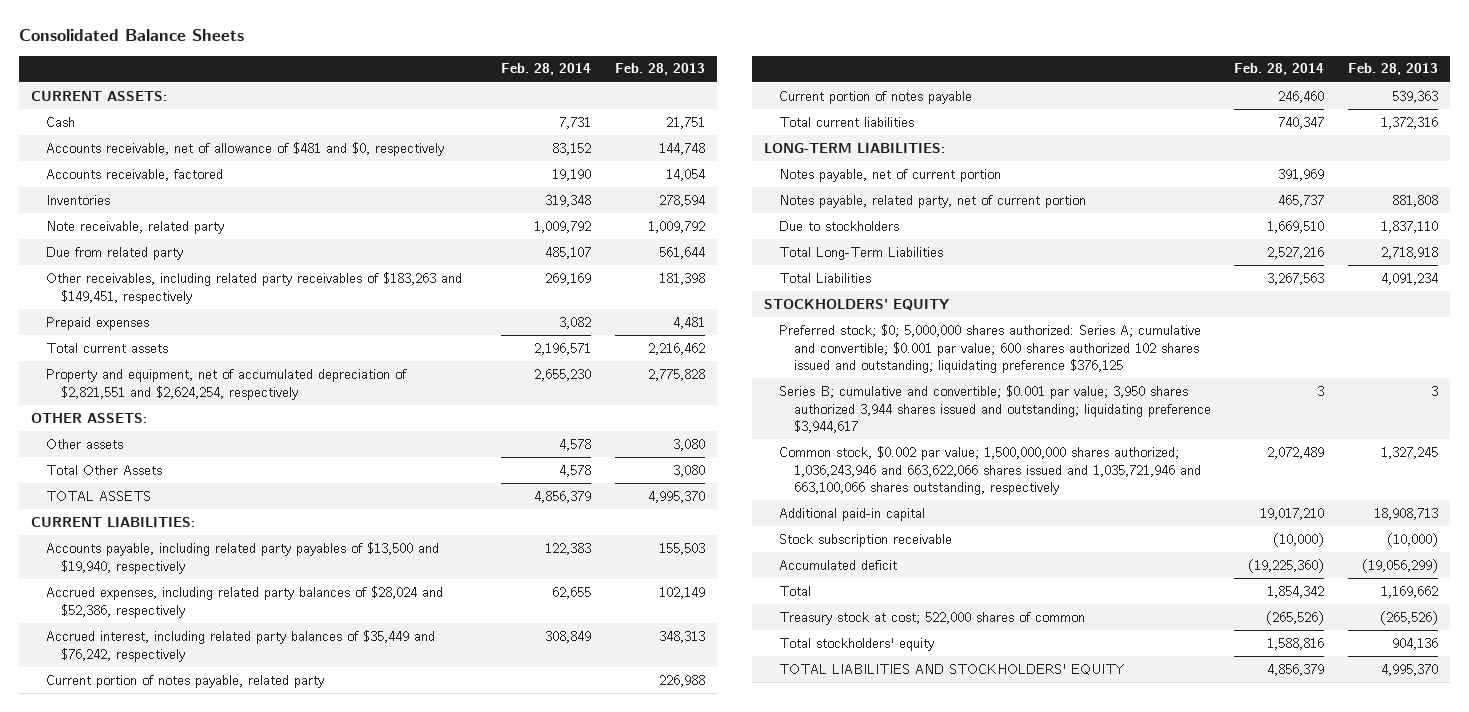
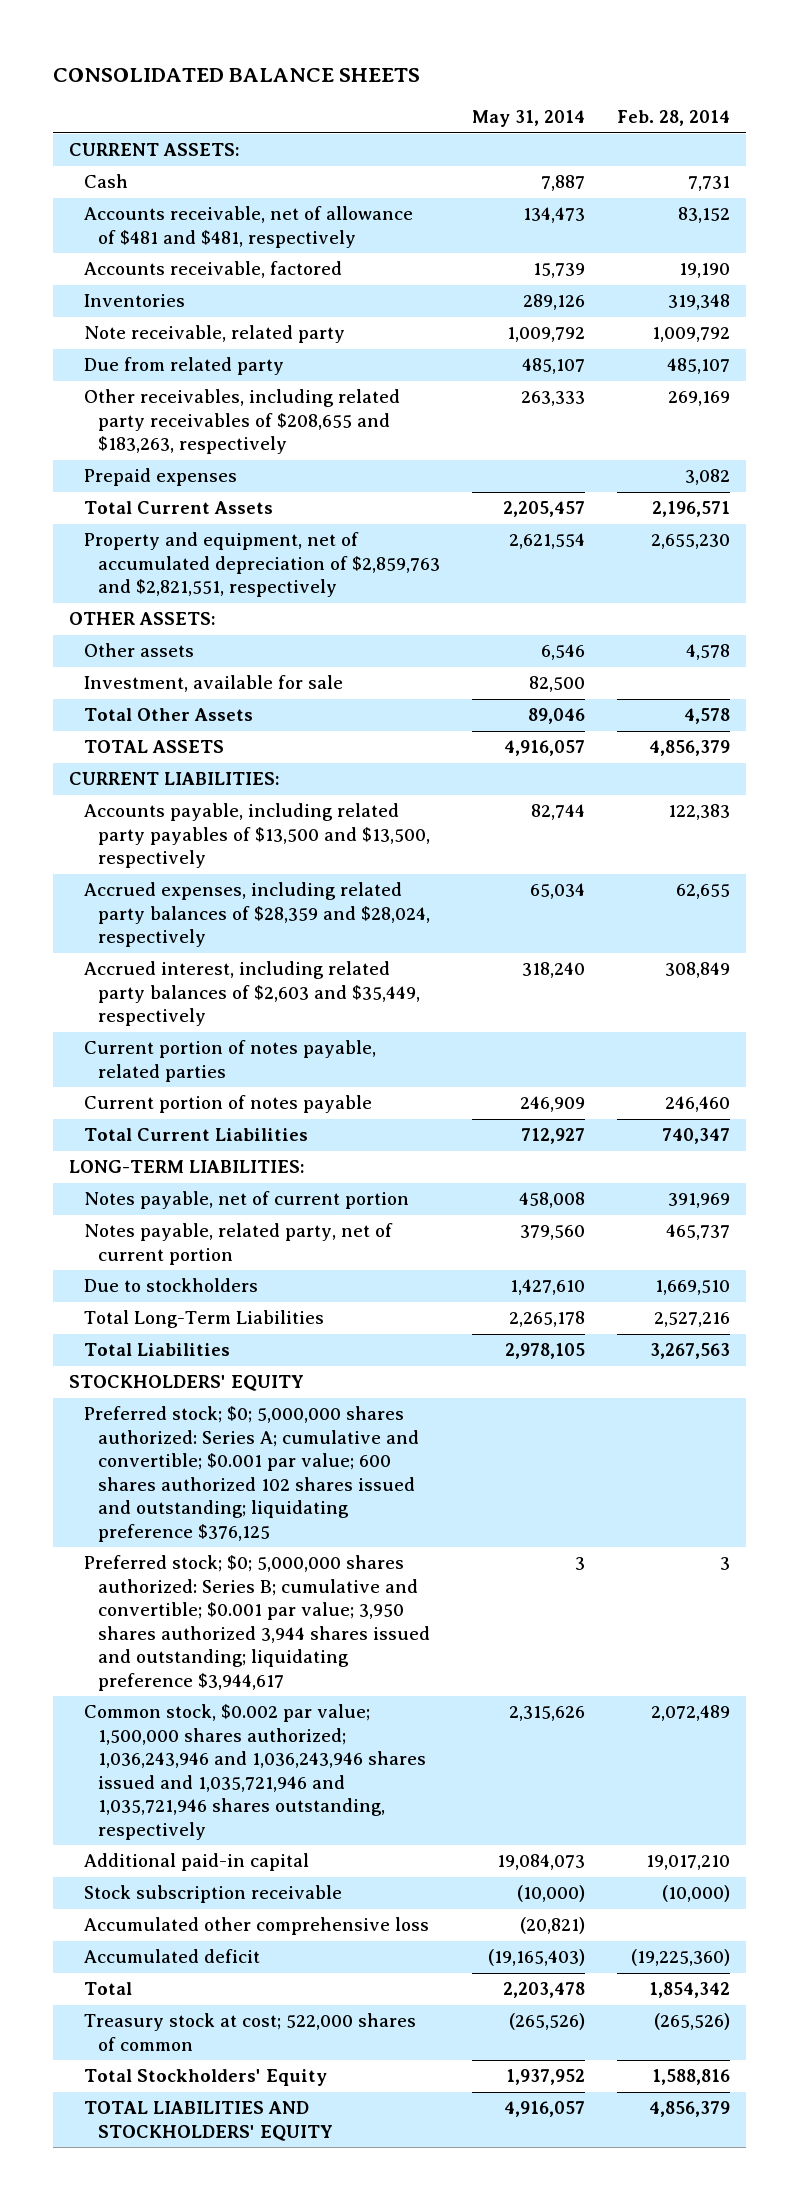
- Consolidated Balance Sheets
+ CONSOLIDATED BALANCE SHEETS
- | Feb. 28, 2014 | Feb. 28, 2013
+ | May 31, 2014 | Feb. 28, 2014
- Accounts receivable, net of allowance of $481 and $0, respectively | 83,152 | 144,748
+ Accounts receivable, net of allowance of $481 and $481, respectively | 134,473 | 83,152
- Other receivables, including related party receivables of $183,263 and $149,451, respectively | 269,169 | 181,398
+ Other receivables, including related party receivables of $208,655 and $183,263, respectively | 263,333 | 269,169
- Total current assets | 2,196,571 | 2,216,462
- Property and equipment, net of accumulated depreciation of $2,821,551 and $2,624,254, respectively | 2,655,230 | 2,775,828
+ Total Current Assets | 2,205,457 | 2,196,571
+ Property and equipment, net of accumulated depreciation of $2,859,763 and $2,821,551, respectively | 2,621,554 | 2,655,230
+ Investment, available for sale | 82,500 |
- Accounts payable, including related party payables of $13,500 and $19,940, respectively | 122,383 | 155,503
- Accrued expenses, including related party balances of $28,024 and $52,386, respectively | 62,655 | 102,149
- Accrued interest, including related party balances of $35,449 and $76,242, respectively | 308,849 | 348,313
- Current portion of notes payable, related party | | 226,988
+ Accounts payable, including related party payables of $13,500 and $13,500, respectively | 82,744 | 122,383
+ Accrued expenses, including related party balances of $28,359 and $28,024, respectively | 65,034 | 62,655
+ Accrued interest, including related party balances of $2,603 and $35,449, respectively | 318,240 | 308,849
+ Current portion of notes payable, related parties
- Total current liabilities | 740,347 | 1,372,316
+ Total Current Liabilities | 712,927 | 740,347
- Series B; cumulative and convertible; $0.001 par value; 3,950 shares authorized 3,944 shares issued and outstanding; liquidating preference $3,944,617 | 3 | 3
- Common stock, $0.002 par value; 1,500,000,000 shares authorized; 1,036,243,946 and 663,622,066 shares issued and 1,035,721,946 and 663,100,066 shares outstanding, respectively | 2,072,489 | 1,327,245
+ Preferred stock; $0; 5,000,000 shares authorized: Series B; cumulative and convertible; $0.001 par value; 3,950 shares authorized 3,944 shares issued and outstanding; liquidating preference $3,944,617 | 3 | 3
+ Common stock, $0.002 par value; 1,500,000 shares authorized; 1,036,243,946 and 1,036,243,946 shares issued and 1,035,721,946 and 1,035,721,946 shares outstanding, respectively | 2,315,626 | 2,072,489
+ Accumulated other comprehensive loss | (20,821) |
- Total stockholders' equity | 1,588,816 | 904,136
+ Total Stockholders' Equity | 1,937,952 | 1,588,816

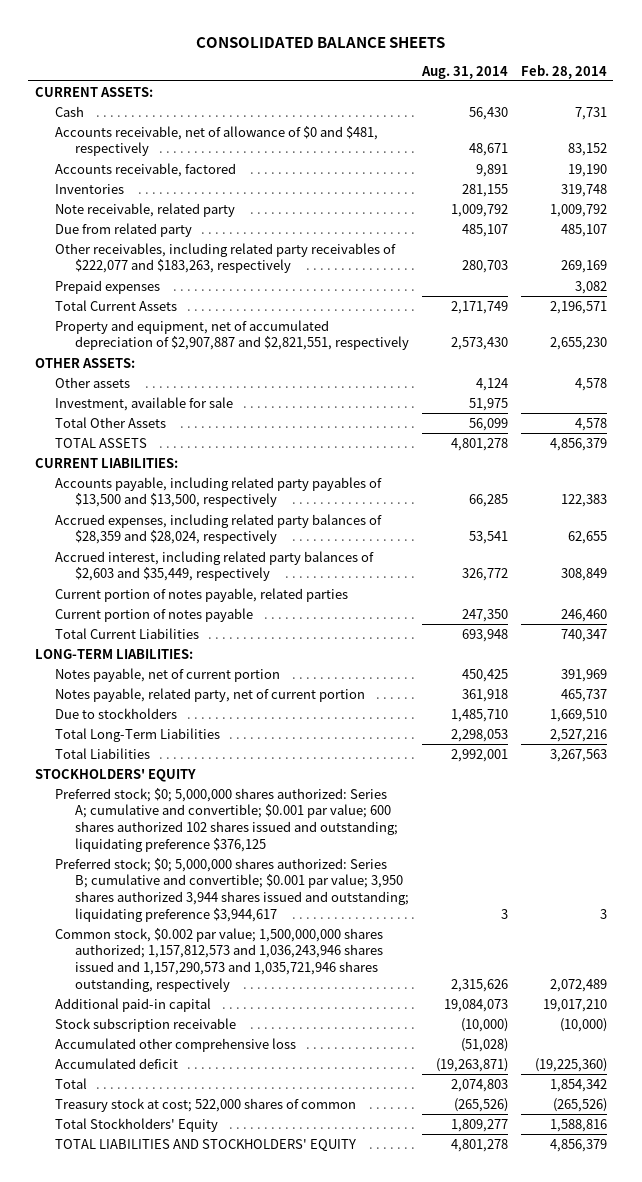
- | May 31, 2014 | Feb. 28, 2014
+ | Aug. 31, 2014 | Feb. 28, 2014
- Accounts receivable, net of allowance of $481 and $481, respectively | 134,473 | 83,152
+ Accounts receivable, net of allowance of $0 and $481, respectively | 48,671 | 83,152
- Inventories | 289,126 | 319,348
+ Inventories | 281,155 | 319,748
- Other receivables, including related party receivables of $208,655 and $183,263, respectively | 263,333 | 269,169
+ Other receivables, including related party receivables of $222,077 and $183,263, respectively | 280,703 | 269,169
- Property and equipment, net of accumulated depreciation of $2,859,763 and $2,821,551, respectively | 2,621,554 | 2,655,230
+ Property and equipment, net of accumulated depreciation of $2,907,887 and $2,821,551, respectively | 2,573,430 | 2,655,230
- Common stock, $0.002 par value; 1,500,000 shares authorized; 1,036,243,946 and 1,036,243,946 shares issued and 1,035,721,946 and 1,035,721,946 shares outstanding, respectively | 2,315,626 | 2,072,489
+ Common stock, $0.002 par value; 1,500,000,000 shares authorized; 1,157,812,573 and 1,036,243,946 shares issued and 1,157,290,573 and 1,035,721,946 shares outstanding, respectively | 2,315,626 | 2,072,489

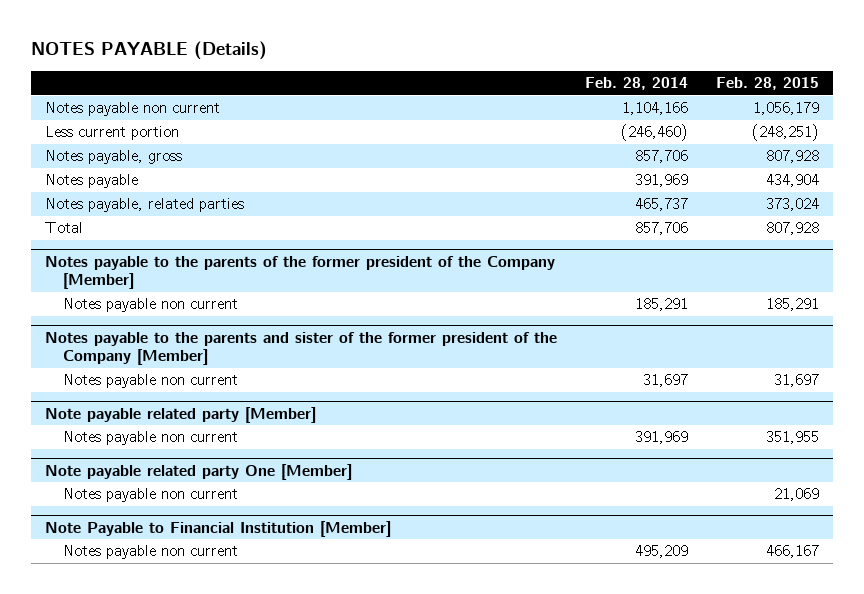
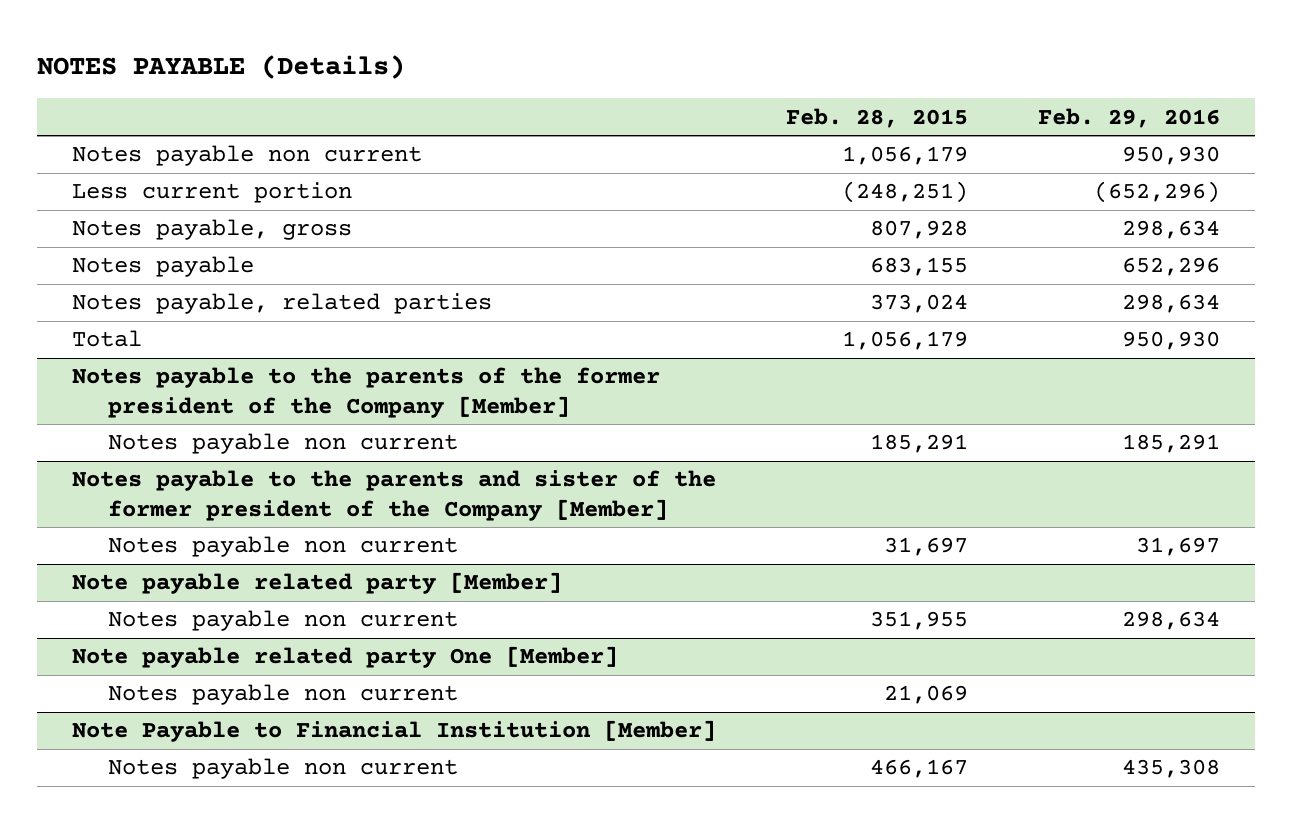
- | Feb. 28, 2014 | Feb. 28, 2015
+ | Feb. 28, 2015 | Feb. 29, 2016
- Notes payable | 391,969 | 434,904
+ Notes payable | 683,155 | 652,296
- Total | 857,706 | 807,928
+ Total | 1,056,179 | 950,930

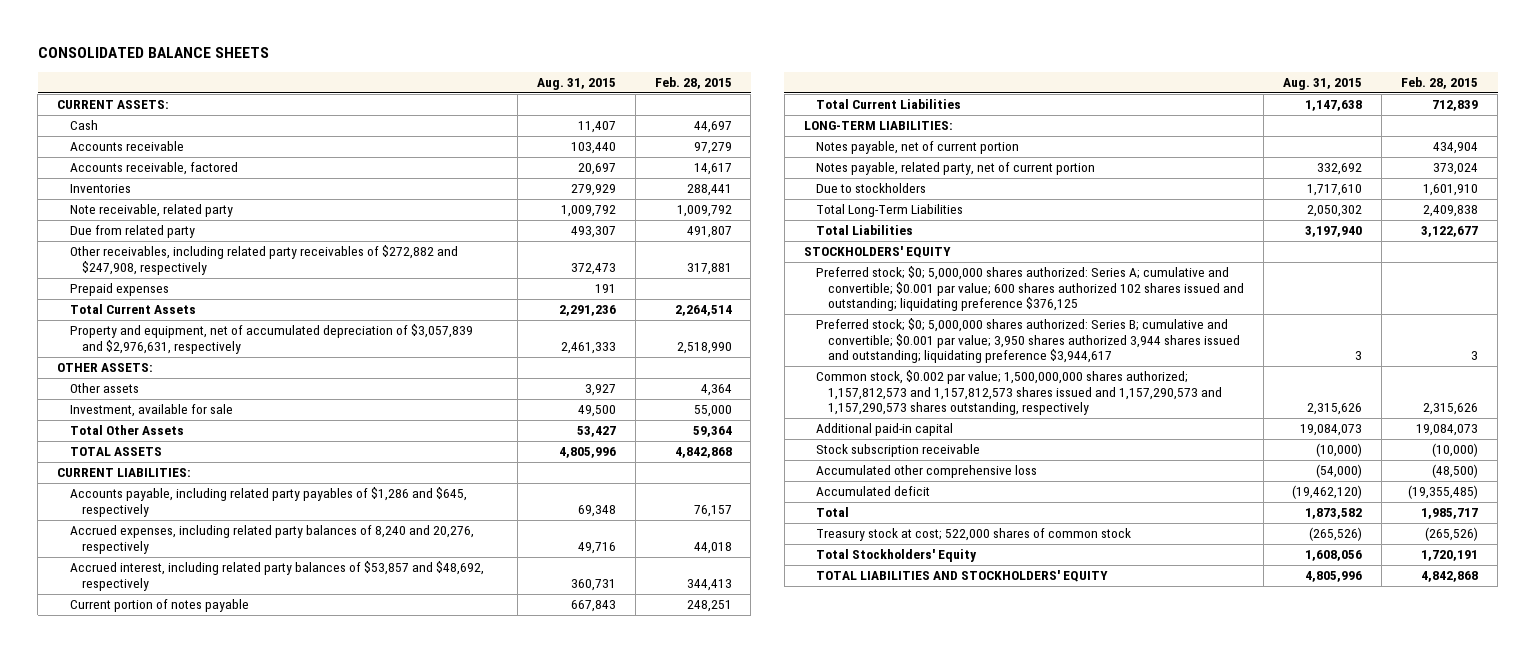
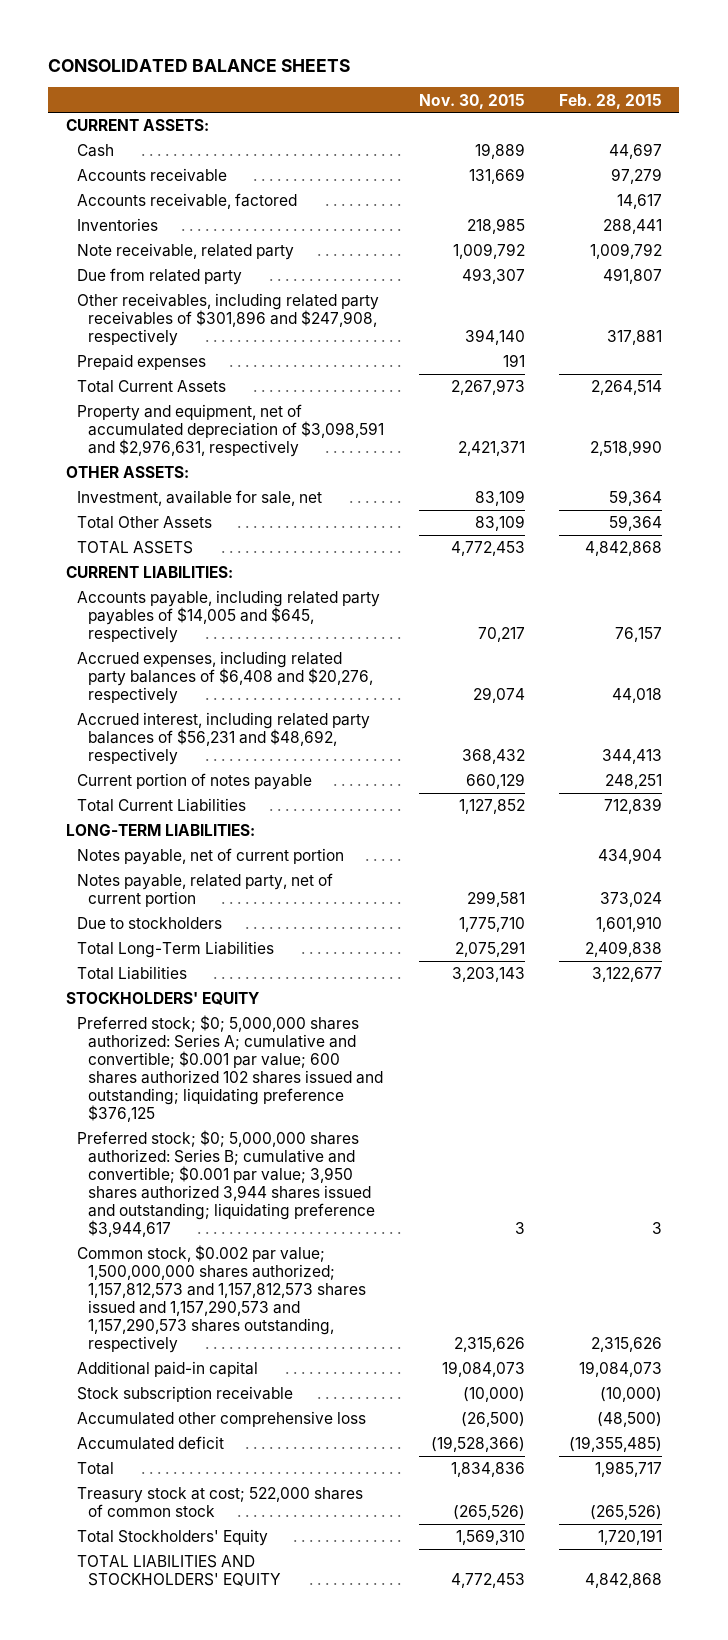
- | Aug. 31, 2015 | Feb. 28, 2015
+ | Nov. 30, 2015 | Feb. 28, 2015
- Other receivables, including related party receivables of $272,882 and $247,908, respectively | 372,473 | 317,881
+ Other receivables, including related party receivables of $301,896 and $247,908, respectively | 394,140 | 317,881
- Property and equipment, net of accumulated depreciation of $3,057,839 and $2,976,631, respectively | 2,461,333 | 2,518,990
+ Property and equipment, net of accumulated depreciation of $3,098,591 and $2,976,631, respectively | 2,421,371 | 2,518,990
- Other assets | 3,927 | 4,364
- Investment, available for sale | 49,500 | 55,000
+ Investment, available for sale, net | 83,109 | 59,364
- Accounts payable, including related party payables of $1,286 and $645, respectively | 69,348 | 76,157
- Accrued expenses, including related party balances of 8,240 and 20,276, respectively | 49,716 | 44,018
- Accrued interest, including related party balances of $53,857 and $48,692, respectively | 360,731 | 344,413
+ Accounts payable, including related party payables of $14,005 and $645, respectively | 70,217 | 76,157
+ Accrued expenses, including related party balances of $6,408 and $20,276, respectively | 29,074 | 44,018
+ Accrued interest, including related party balances of $56,231 and $48,692, respectively | 368,432 | 344,413

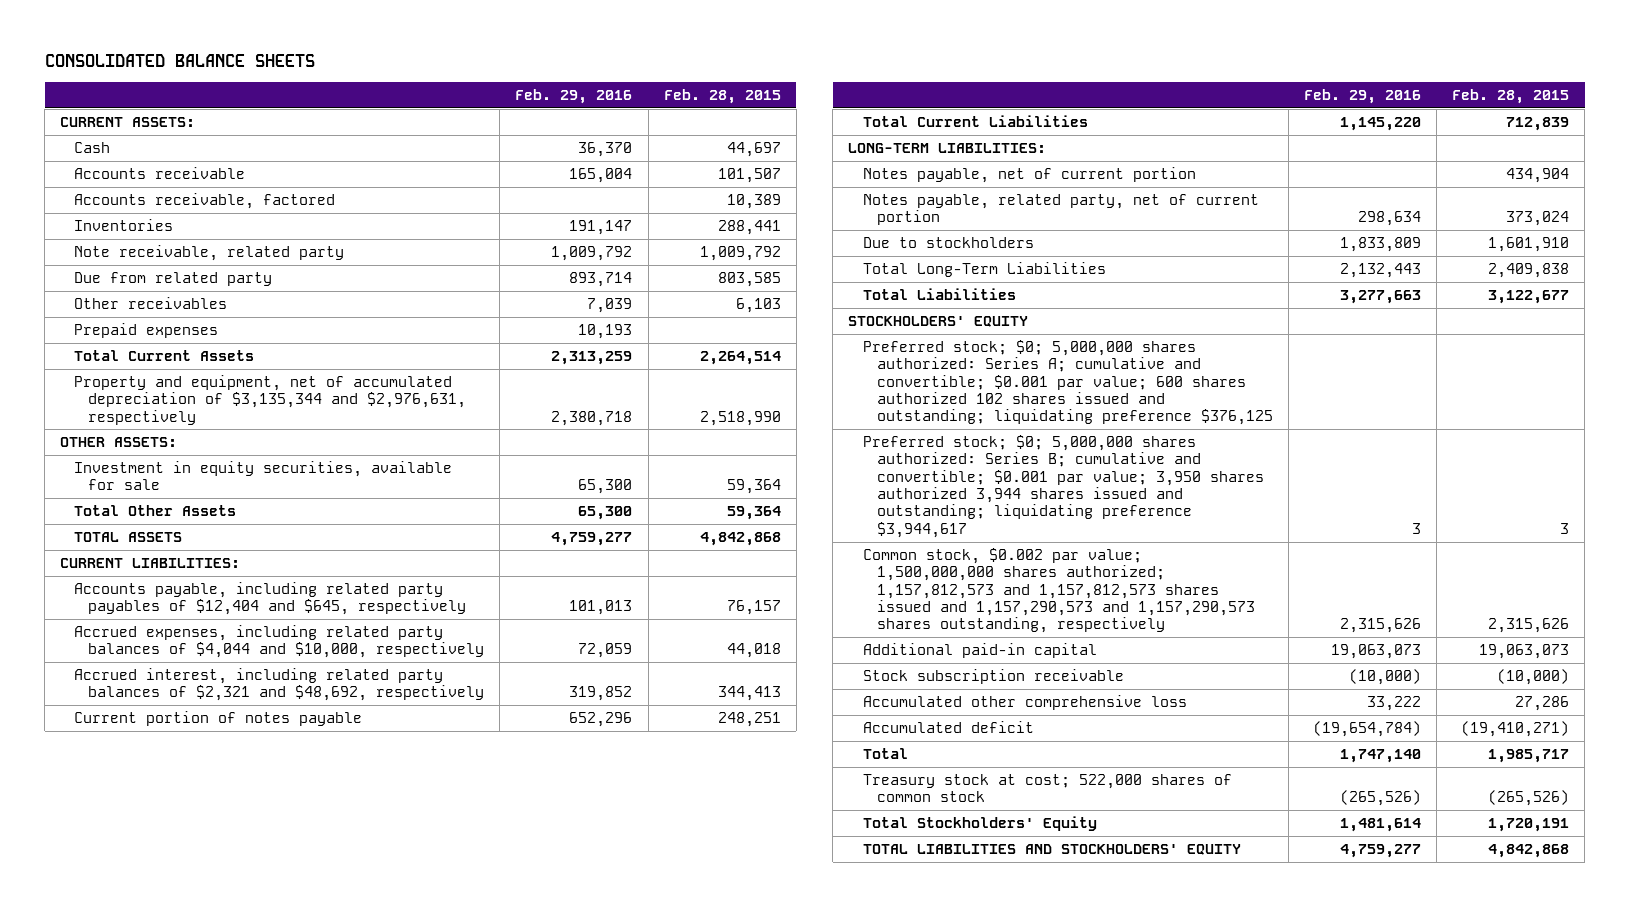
- | Nov. 30, 2015 | Feb. 28, 2015
+ | Feb. 29, 2016 | Feb. 28, 2015
- Accounts receivable | 131,669 | 97,279
- Accounts receivable, factored | | 14,617
+ Accounts receivable | 165,004 | 101,507
+ Accounts receivable, factored | | 10,389
- Due from related party | 493,307 | 491,807
- Other receivables, including related party receivables of $301,896 and $247,908, respectively | 394,140 | 317,881
+ Due from related party | 893,714 | 803,585
+ Other receivables | 7,039 | 6,103
- Property and equipment, net of accumulated depreciation of $3,098,591 and $2,976,631, respectively | 2,421,371 | 2,518,990
+ Property and equipment, net of accumulated depreciation of $3,135,344 and $2,976,631, respectively | 2,380,718 | 2,518,990
- Investment, available for sale, net | 83,109 | 59,364
+ Investment in equity securities, available for sale | 65,300 | 59,364
- Accounts payable, including related party payables of $14,005 and $645, respectively | 70,217 | 76,157
- Accrued expenses, including related party balances of $6,408 and $20,276, respectively | 29,074 | 44,018
- Accrued interest, including related party balances of $56,231 and $48,692, respectively | 368,432 | 344,413
+ Accounts payable, including related party payables of $12,404 and $645, respectively | 101,013 | 76,157
+ Accrued expenses, including related party balances of $4,044 and $10,000, respectively | 72,059 | 44,018
+ Accrued interest, including related party balances of $2,321 and $48,692, respectively | 319,852 | 344,413
- Additional paid-in capital | 19,084,073 | 19,084,073
+ Additional paid-in capital | 19,063,073 | 19,063,073
- Accumulated other comprehensive loss | (26,500) | (48,500)
- Accumulated deficit | (19,528,366) | (19,355,485)
+ Accumulated other comprehensive loss | 33,222 | 27,286
+ Accumulated deficit | (19,654,784) | (19,410,271)

